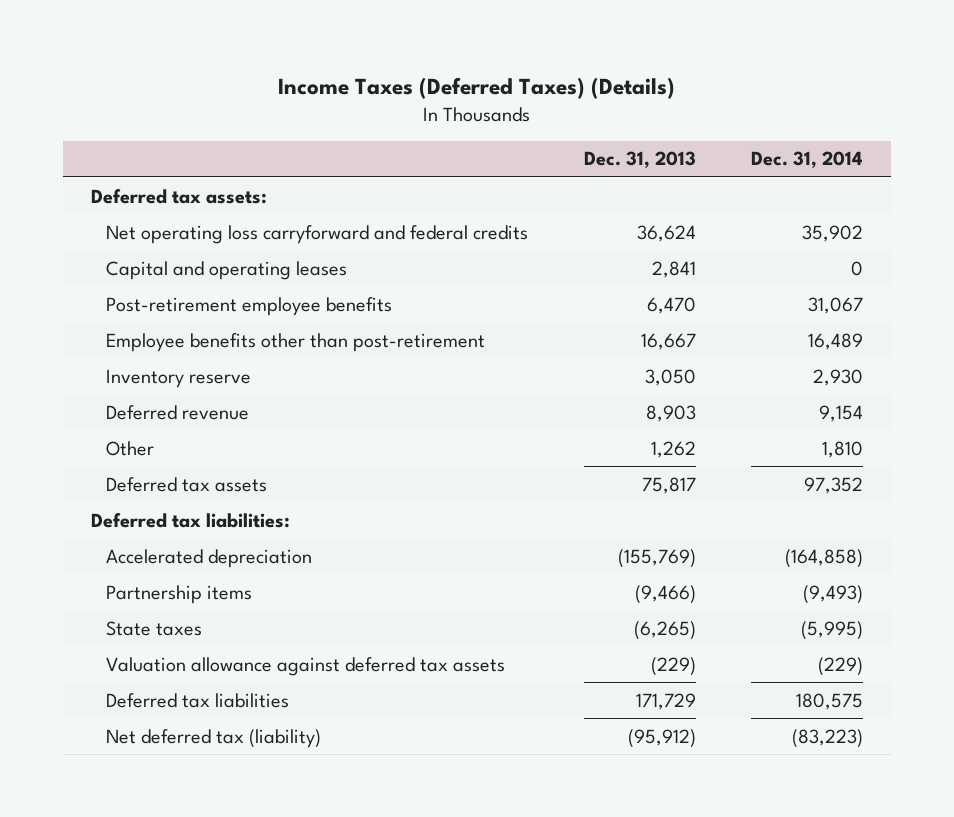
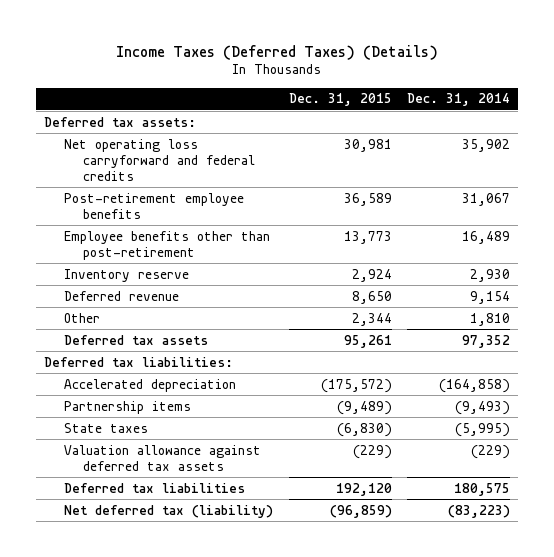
- | Dec. 31, 2013 | Dec. 31, 2014
+ | Dec. 31, 2015 | Dec. 31, 2014
- Capital and operating leases | 2,841 | 0

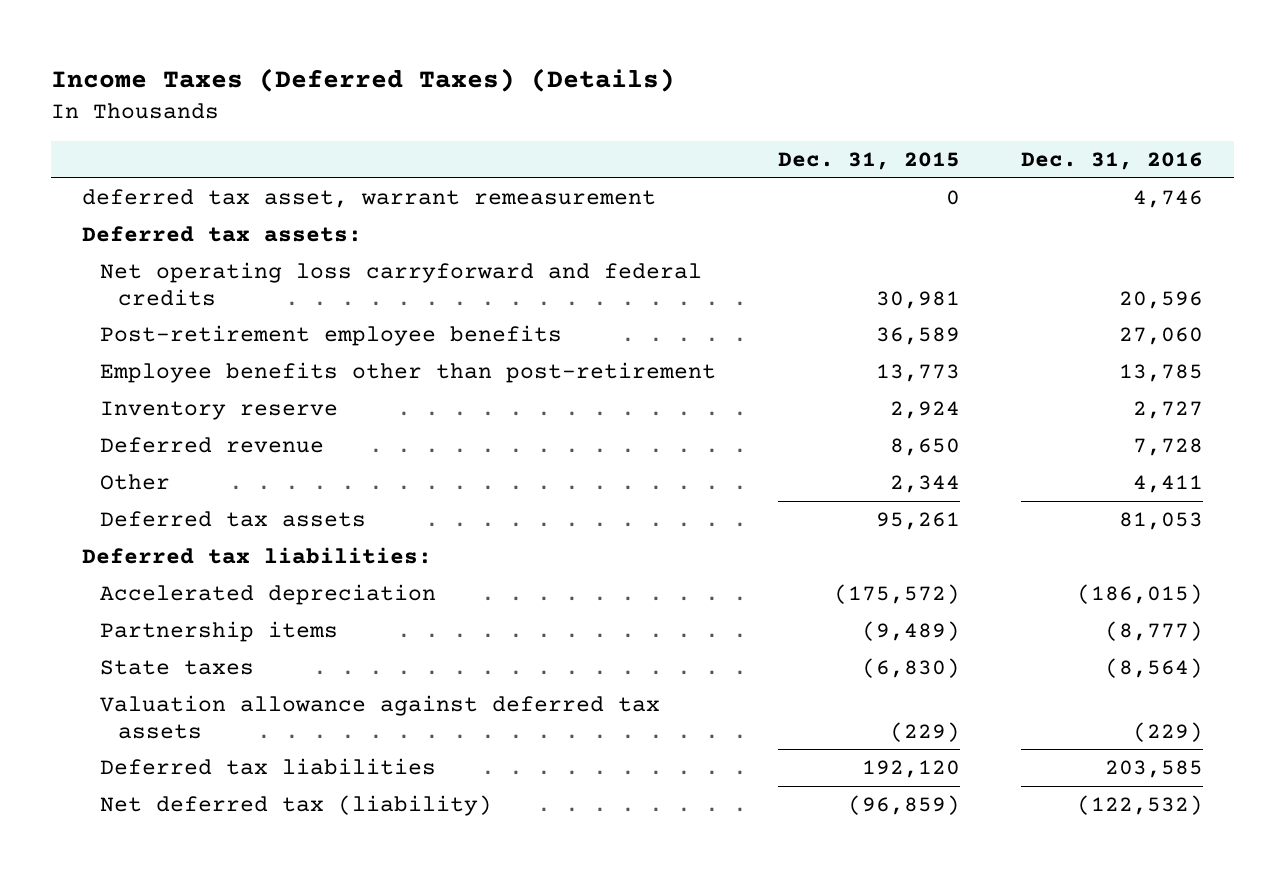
- | Dec. 31, 2015 | Dec. 31, 2014
+ | Dec. 31, 2015 | Dec. 31, 2016
+ deferred tax asset, warrant remeasurement | 0 | 4,746

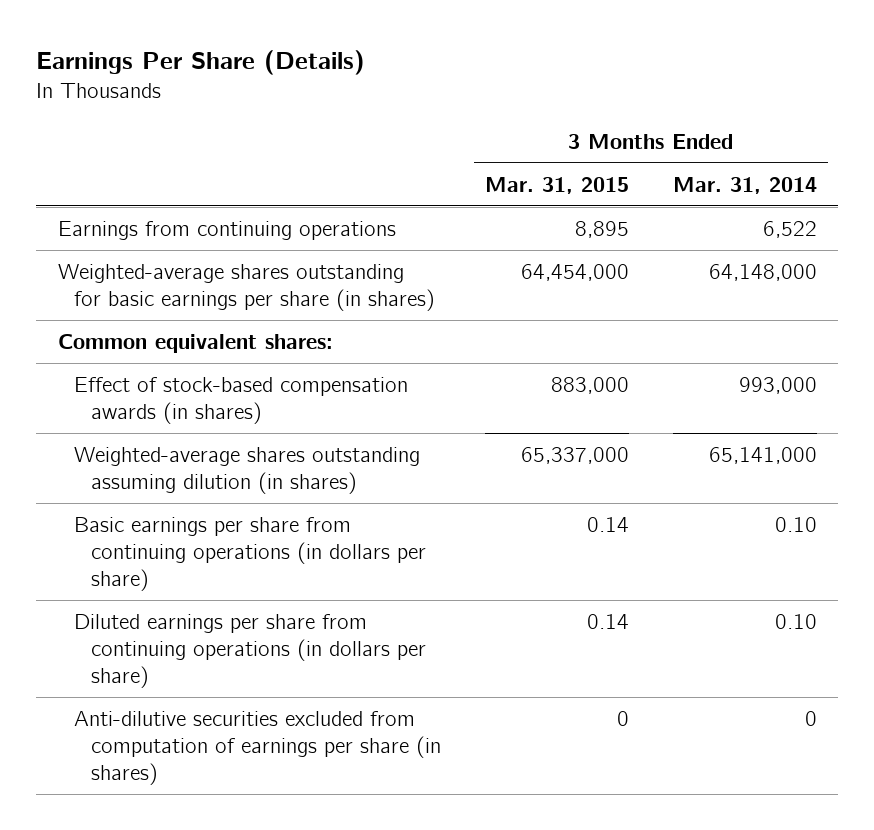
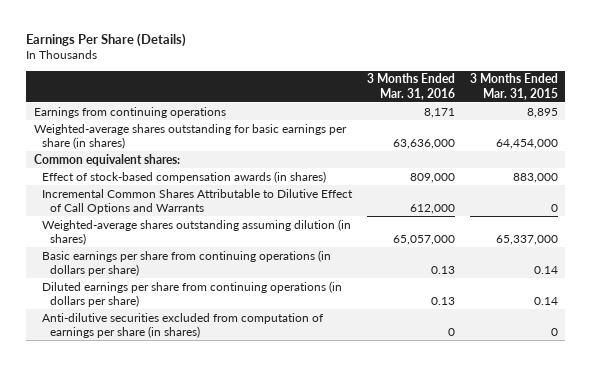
- | 3 Months Ended Mar. 31, 2015 | 3 Months Ended Mar. 31, 2014
+ | 3 Months Ended Mar. 31, 2016 | 3 Months Ended Mar. 31, 2015
+ Incremental Common Shares Attributable to Dilutive Effect of Call Options and Warrants | 612,000 | 0

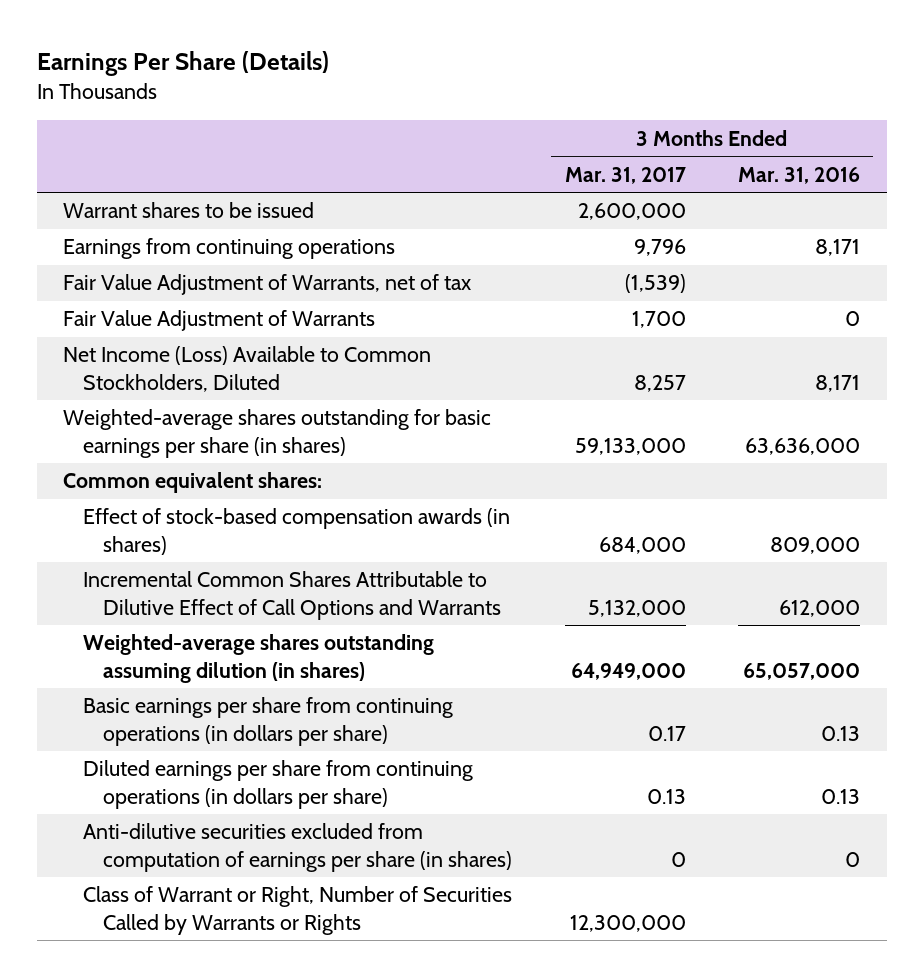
- | 3 Months Ended Mar. 31, 2016 | 3 Months Ended Mar. 31, 2015
+ | 3 Months Ended Mar. 31, 2017 | 3 Months Ended Mar. 31, 2016
+ Warrant shares to be issued | 2,600,000 |
+ Fair Value Adjustment of Warrants, net of tax | (1,539) |
+ Fair Value Adjustment of Warrants | 1,700 | 0
+ Net Income (Loss) Available to Common Stockholders, Diluted | 8,257 | 8,171
+ Class of Warrant or Right, Number of Securities Called by Warrants or Rights | 12,300,000 |

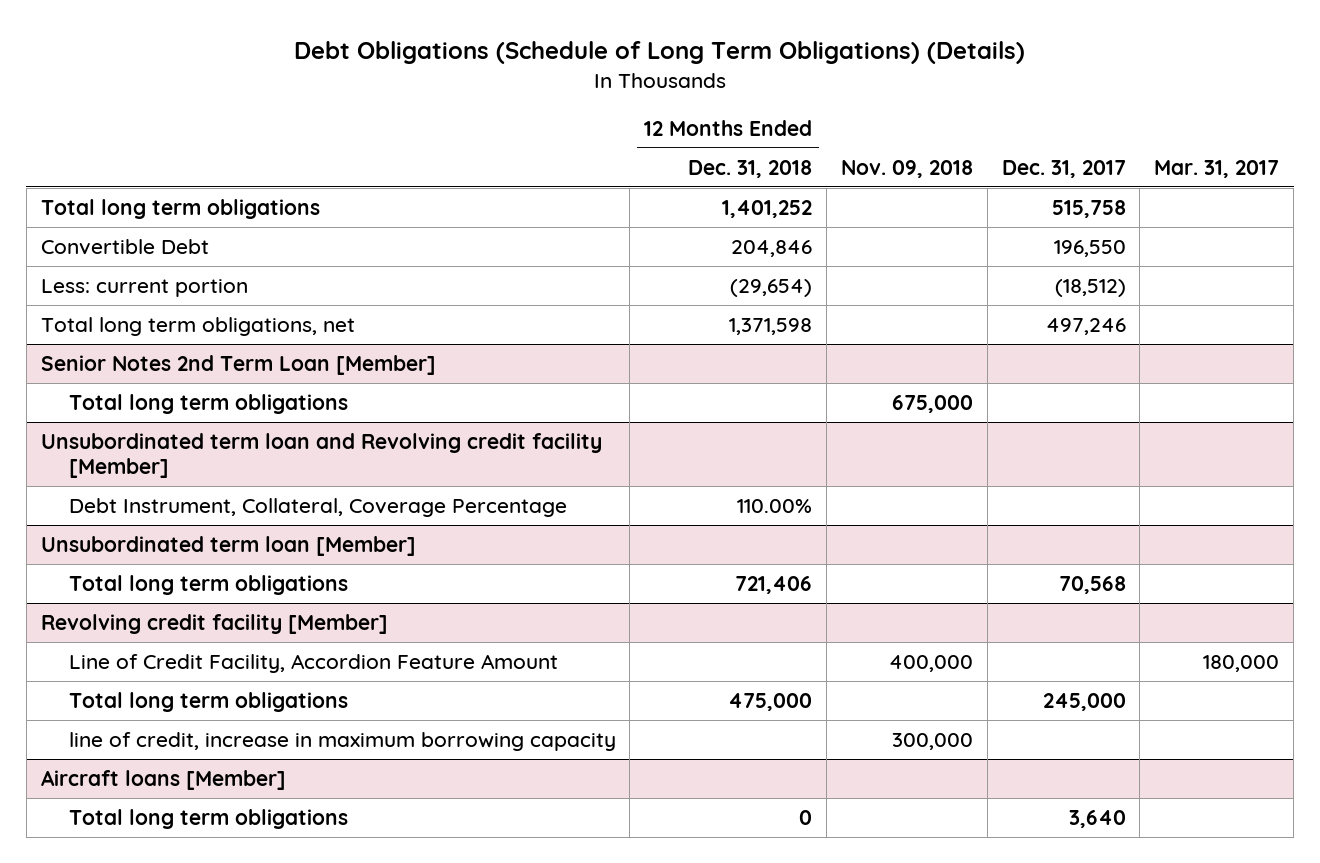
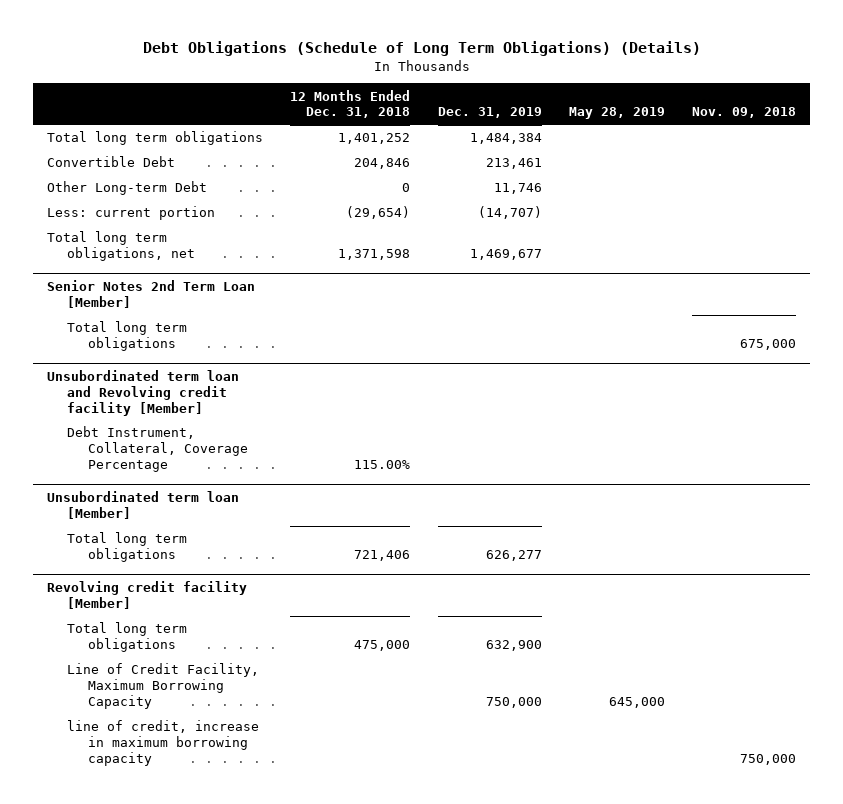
- | 12 Months Ended Dec. 31, 2018 | Nov. 09, 2018 | Dec. 31, 2017 | Mar. 31, 2017
+ | 12 Months Ended Dec. 31, 2018 | Dec. 31, 2019 | May 28, 2019 | Nov. 09, 2018
+ Other Long-term Debt | 0 | 11,746 | |
@ Unsubordinated term loan and Revolving credit facility [Member]
- Debt Instrument, Collateral, Coverage Percentage | 110.00% | | |
+ Debt Instrument, Collateral, Coverage Percentage | 115.00% | | |
@ Revolving credit facility [Member]
- Line of Credit Facility, Accordion Feature Amount | | 400,000 | | 180,000
- line of credit, increase in maximum borrowing capacity | | 300,000 | |
- Aircraft loans [Member]
- Total long term obligations | 0 | | 3,640 |
@ Revolving credit facility [Member]
+ Line of Credit Facility, Maximum Borrowing Capacity | | 750,000 | 645,000 |
+ line of credit, increase in maximum borrowing capacity | | | | 750,000

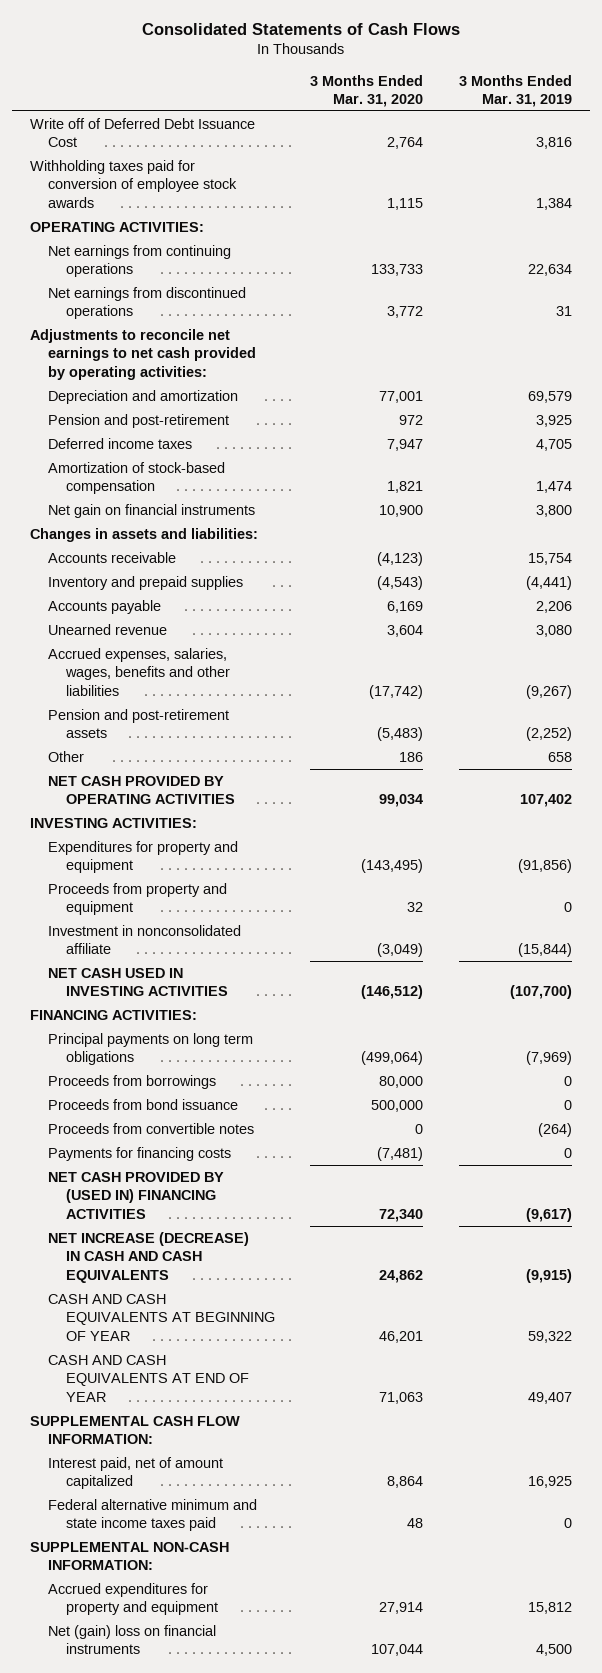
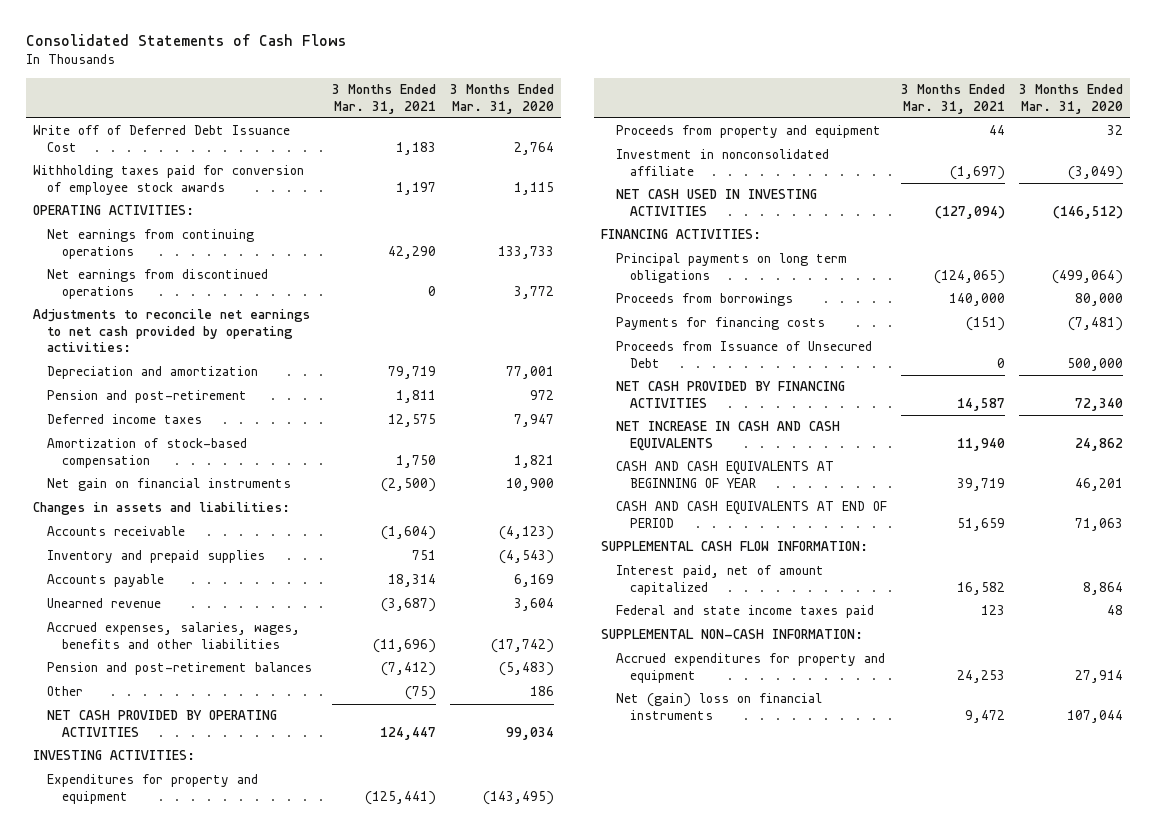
- | 3 Months Ended Mar. 31, 2020 | 3 Months Ended Mar. 31, 2019
+ | 3 Months Ended Mar. 31, 2021 | 3 Months Ended Mar. 31, 2020
- Pension and post-retirement assets | (5,483) | (2,252)
+ Pension and post-retirement balances | (7,412) | (5,483)
- Proceeds from bond issuance | 500,000 | 0
- Proceeds from convertible notes | 0 | (264)
- NET CASH PROVIDED BY (USED IN) FINANCING ACTIVITIES | 72,340 | (9,617)
- NET INCREASE (DECREASE) IN CASH AND CASH EQUIVALENTS | 24,862 | (9,915)
+ Proceeds from Issuance of Unsecured Debt | 0 | 500,000
+ NET CASH PROVIDED BY FINANCING ACTIVITIES | 14,587 | 72,340
+ NET INCREASE IN CASH AND CASH EQUIVALENTS | 11,940 | 24,862
- CASH AND CASH EQUIVALENTS AT END OF YEAR | 71,063 | 49,407
+ CASH AND CASH EQUIVALENTS AT END OF PERIOD | 51,659 | 71,063
- Federal alternative minimum and state income taxes paid | 48 | 0
+ Federal and state income taxes paid | 123 | 48

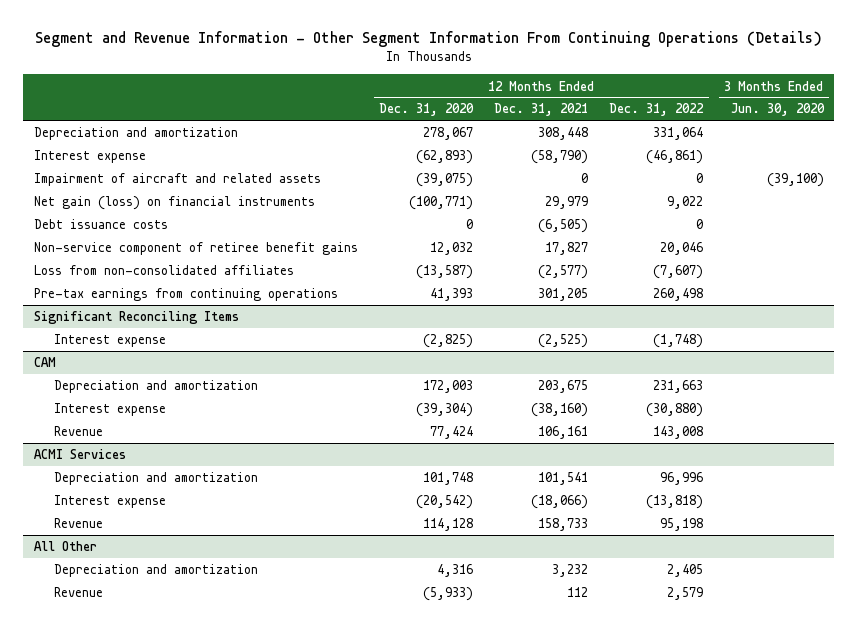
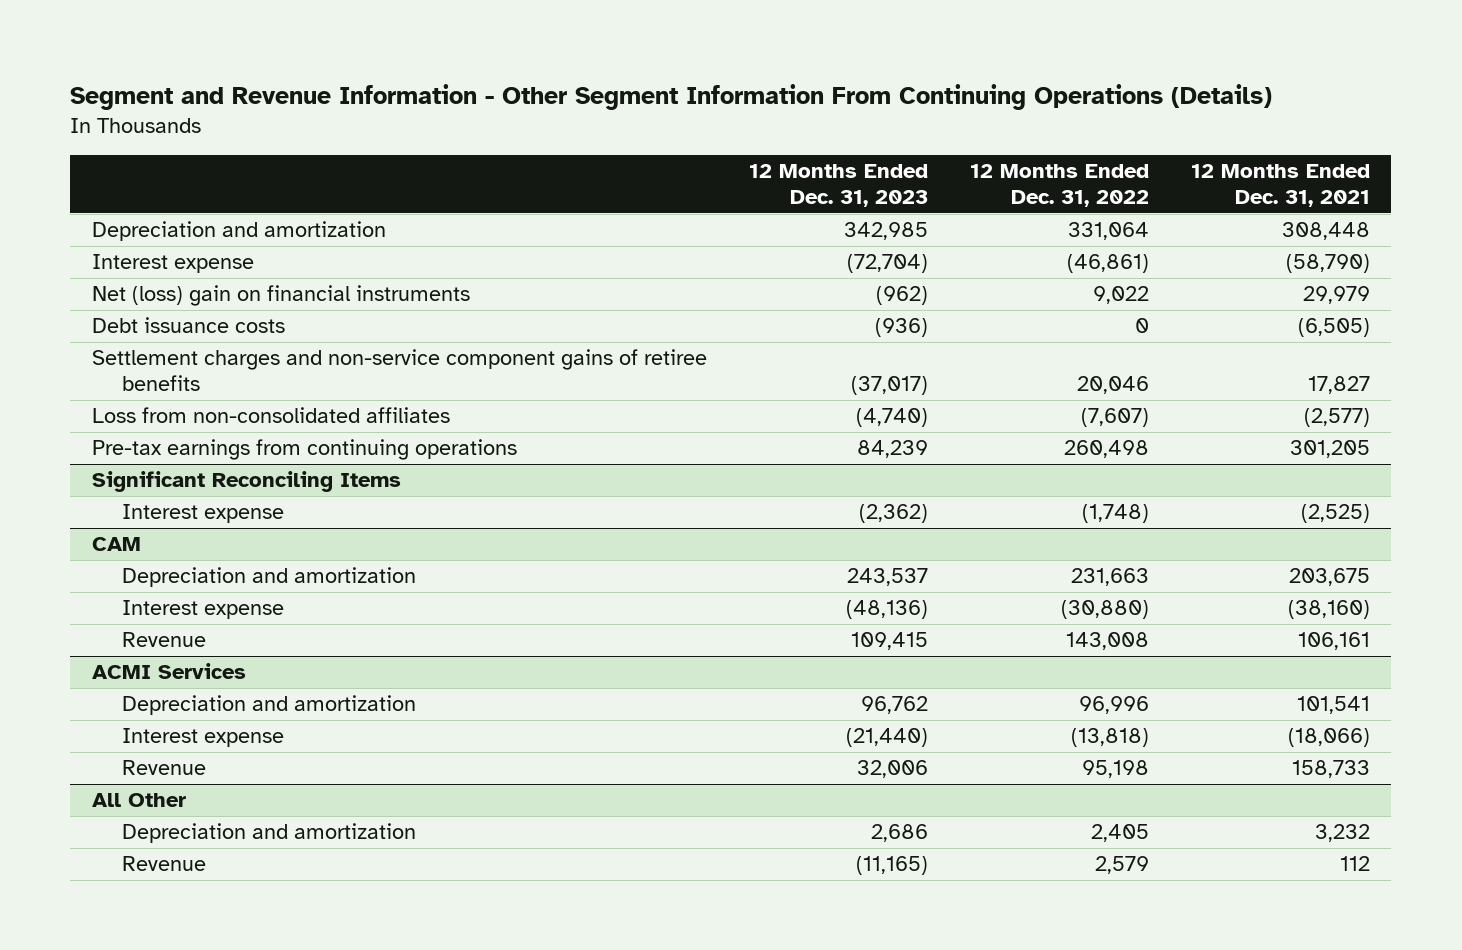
- | 12 Months Ended Dec. 31, 2020 | 12 Months Ended Dec. 31, 2021 | 12 Months Ended Dec. 31, 2022 | 3 Months Ended Jun. 30, 2020
+ | 12 Months Ended Dec. 31, 2023 | 12 Months Ended Dec. 31, 2022 | 12 Months Ended Dec. 31, 2021
- Impairment of aircraft and related assets | (39,075) | 0 | 0 | (39,100)
- Net gain (loss) on financial instruments | (100,771) | 29,979 | 9,022 |
+ Net (loss) gain on financial instruments | (962) | 9,022 | 29,979
- Non-service component of retiree benefit gains | 12,032 | 17,827 | 20,046 |
+ Settlement charges and non-service component gains of retiree benefits | (37,017) | 20,046 | 17,827

